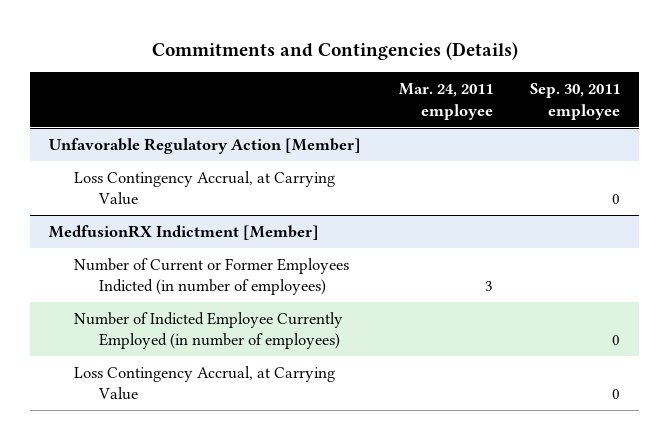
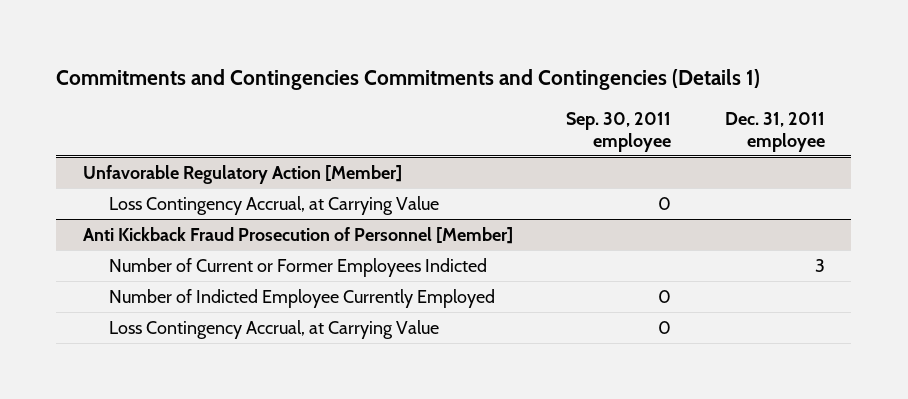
- Commitments and Contingencies (Details)
+ Commitments and Contingencies Commitments and Contingencies (Details 1)
- | Mar. 24, 2011 employee | Sep. 30, 2011 employee
+ | Sep. 30, 2011 employee | Dec. 31, 2011 employee
- MedfusionRX Indictment [Member]
- Number of Current or Former Employees Indicted (in number of employees) | 3 |
- Number of Indicted Employee Currently Employed (in number of employees) | | 0
+ Anti Kickback Fraud Prosecution of Personnel [Member]
+ Number of Current or Former Employees Indicted | | 3
+ Number of Indicted Employee Currently Employed | 0 |

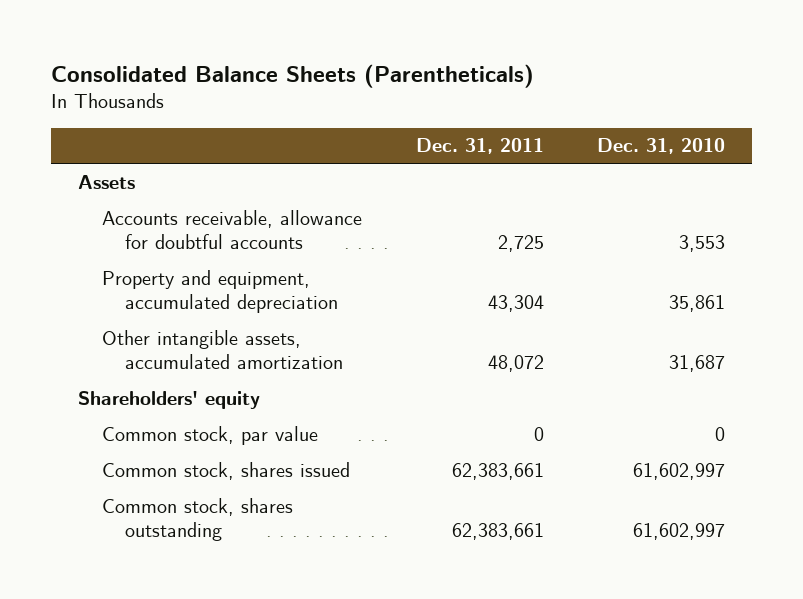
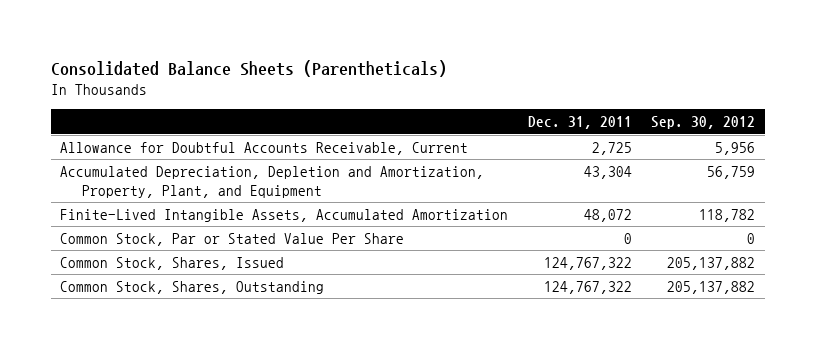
- | Dec. 31, 2011 | Dec. 31, 2010
+ | Dec. 31, 2011 | Sep. 30, 2012
- Assets
- Accounts receivable, allowance for doubtful accounts | 2,725 | 3,553
- Property and equipment, accumulated depreciation | 43,304 | 35,861
- Other intangible assets, accumulated amortization | 48,072 | 31,687
- Shareholders' equity
- Common stock, par value | 0 | 0
- Common stock, shares issued | 62,383,661 | 61,602,997
- Common stock, shares outstanding | 62,383,661 | 61,602,997
+ Allowance for Doubtful Accounts Receivable, Current | 2,725 | 5,956
+ Accumulated Depreciation, Depletion and Amortization, Property, Plant, and Equipment | 43,304 | 56,759
+ Finite-Lived Intangible Assets, Accumulated Amortization | 48,072 | 118,782
+ Common Stock, Par or Stated Value Per Share | 0 | 0
+ Common Stock, Shares, Issued | 124,767,322 | 205,137,882
+ Common Stock, Shares, Outstanding | 124,767,322 | 205,137,882

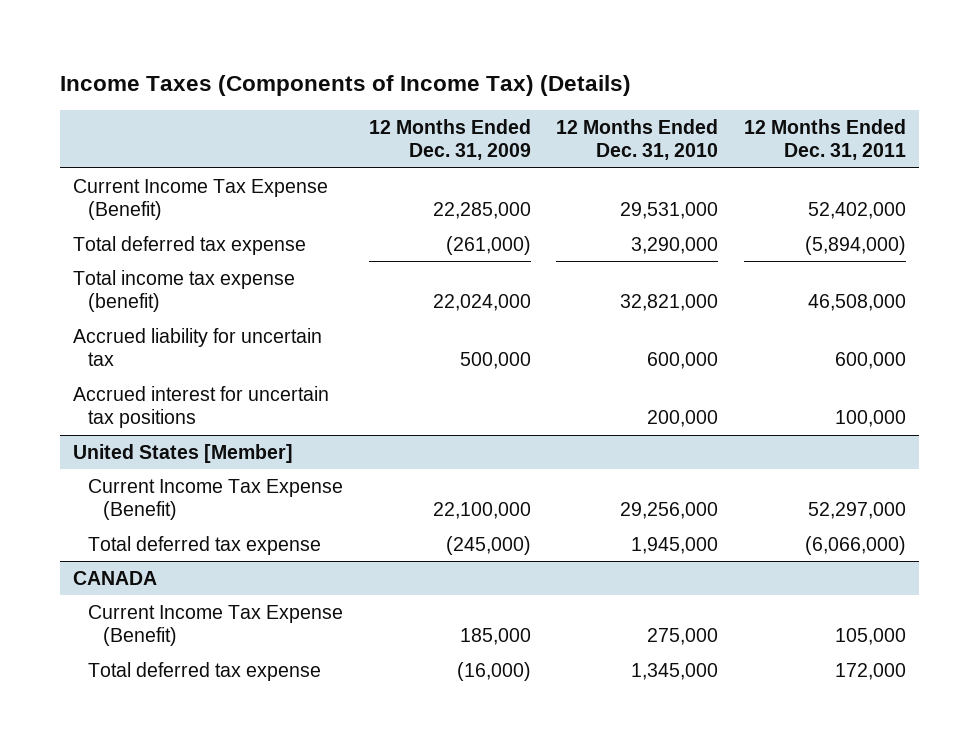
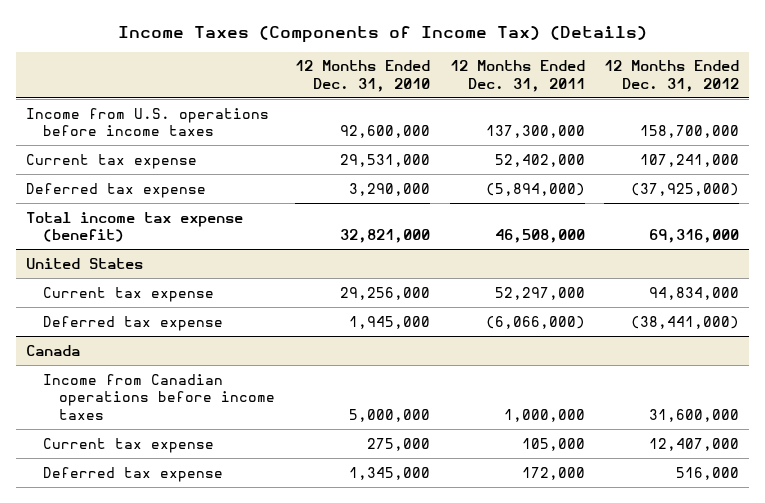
- | 12 Months Ended Dec. 31, 2009 | 12 Months Ended Dec. 31, 2010 | 12 Months Ended Dec. 31, 2011
+ | 12 Months Ended Dec. 31, 2010 | 12 Months Ended Dec. 31, 2011 | 12 Months Ended Dec. 31, 2012
- Current Income Tax Expense (Benefit) | 22,285,000 | 29,531,000 | 52,402,000
- Total deferred tax expense | (261,000) | 3,290,000 | (5,894,000)
+ Income from U.S. operations before income taxes | 92,600,000 | 137,300,000 | 158,700,000
+ Current tax expense | 29,531,000 | 52,402,000 | 107,241,000
+ Deferred tax expense | 3,290,000 | (5,894,000) | (37,925,000)
- Accrued liability for uncertain tax | 500,000 | 600,000 | 600,000
- Accrued interest for uncertain tax positions | | 200,000 | 100,000
- United States [Member]
- Current Income Tax Expense (Benefit) | 22,100,000 | 29,256,000 | 52,297,000
- Total deferred tax expense | (245,000) | 1,945,000 | (6,066,000)
- CANADA
- Current Income Tax Expense (Benefit) | 185,000 | 275,000 | 105,000
- Total deferred tax expense | (16,000) | 1,345,000 | 172,000
+ United States
+ Current tax expense | 29,256,000 | 52,297,000 | 94,834,000
+ Deferred tax expense | 1,945,000 | (6,066,000) | (38,441,000)
+ Canada
+ Income from Canadian operations before income taxes | 5,000,000 | 1,000,000 | 31,600,000
+ Current tax expense | 275,000 | 105,000 | 12,407,000
+ Deferred tax expense | 1,345,000 | 172,000 | 516,000

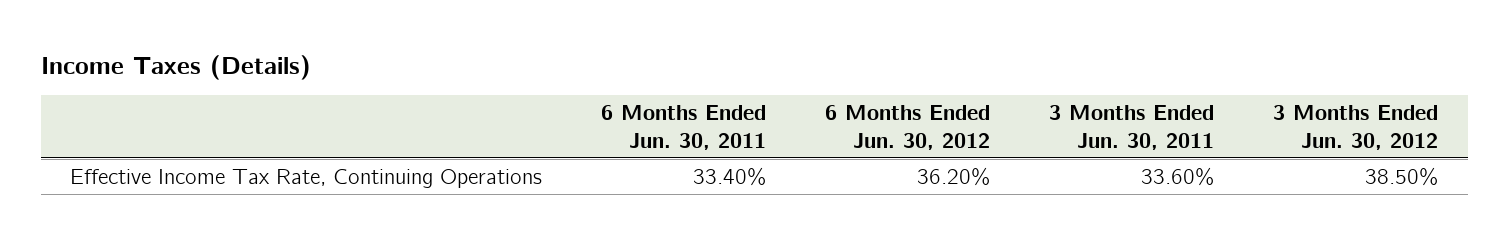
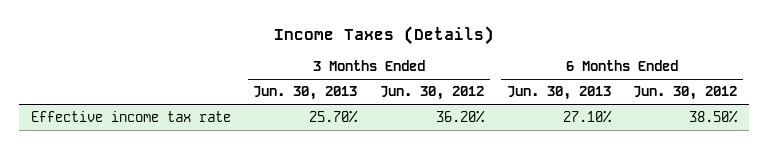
- | 6 Months Ended Jun. 30, 2011 | 6 Months Ended Jun. 30, 2012 | 3 Months Ended Jun. 30, 2011 | 3 Months Ended Jun. 30, 2012
+ | 3 Months Ended Jun. 30, 2013 | 3 Months Ended Jun. 30, 2012 | 6 Months Ended Jun. 30, 2013 | 6 Months Ended Jun. 30, 2012
- Effective Income Tax Rate, Continuing Operations | 33.40% | 36.20% | 33.60% | 38.50%
+ Effective income tax rate | 25.70% | 36.20% | 27.10% | 38.50%

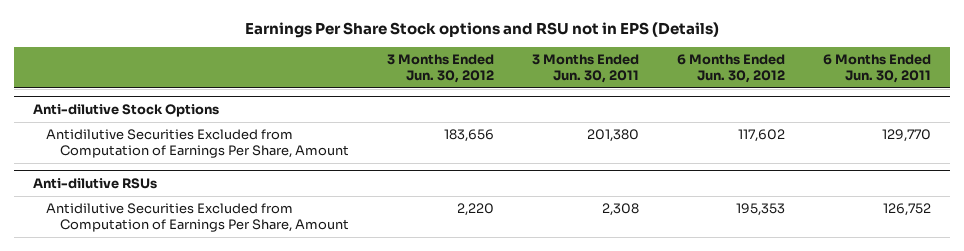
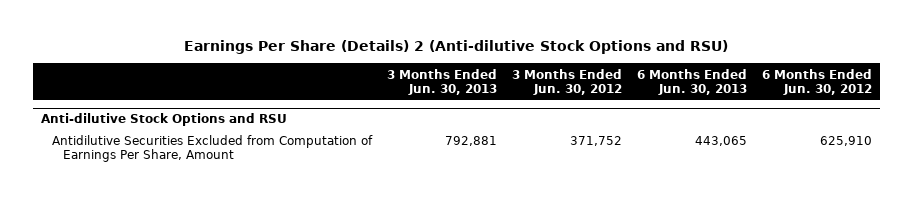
- Earnings Per Share Stock options and RSU not in EPS (Details)
+ Earnings Per Share (Details) 2 (Anti-dilutive Stock Options and RSU)
- | 3 Months Ended Jun. 30, 2012 | 3 Months Ended Jun. 30, 2011 | 6 Months Ended Jun. 30, 2012 | 6 Months Ended Jun. 30, 2011
+ | 3 Months Ended Jun. 30, 2013 | 3 Months Ended Jun. 30, 2012 | 6 Months Ended Jun. 30, 2013 | 6 Months Ended Jun. 30, 2012
- Anti-dilutive Stock Options
- Antidilutive Securities Excluded from Computation of Earnings Per Share, Amount | 183,656 | 201,380 | 117,602 | 129,770
- Anti-dilutive RSUs
- Antidilutive Securities Excluded from Computation of Earnings Per Share, Amount | 2,220 | 2,308 | 195,353 | 126,752
+ Anti-dilutive Stock Options and RSU
+ Antidilutive Securities Excluded from Computation of Earnings Per Share, Amount | 792,881 | 371,752 | 443,065 | 625,910

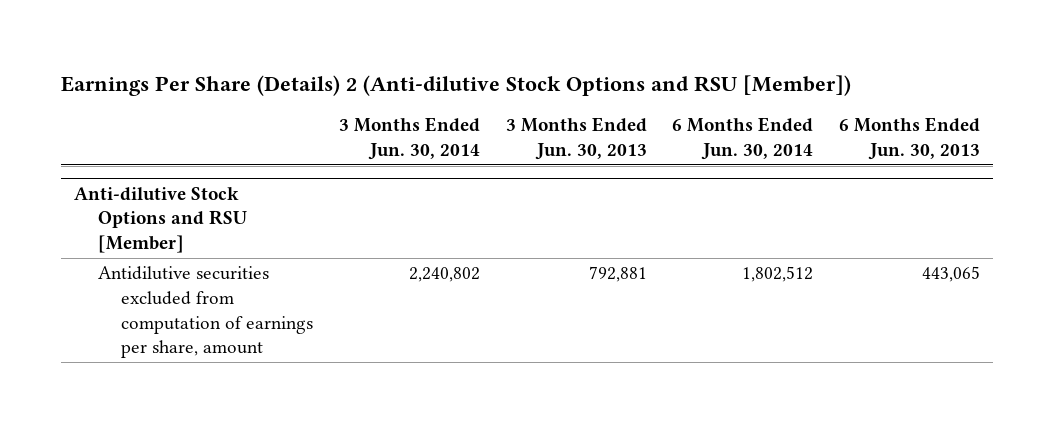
- Earnings Per Share (Details) 2 (Anti-dilutive Stock Options and RSU)
+ Earnings Per Share (Details) 2 (Anti-dilutive Stock Options and RSU [Member])
- | 3 Months Ended Jun. 30, 2013 | 3 Months Ended Jun. 30, 2012 | 6 Months Ended Jun. 30, 2013 | 6 Months Ended Jun. 30, 2012
+ | 3 Months Ended Jun. 30, 2014 | 3 Months Ended Jun. 30, 2013 | 6 Months Ended Jun. 30, 2014 | 6 Months Ended Jun. 30, 2013
- Anti-dilutive Stock Options and RSU
- Antidilutive Securities Excluded from Computation of Earnings Per Share, Amount | 792,881 | 371,752 | 443,065 | 625,910
+ Anti-dilutive Stock Options and RSU [Member]
+ Antidilutive securities excluded from computation of earnings per share, amount | 2,240,802 | 792,881 | 1,802,512 | 443,065

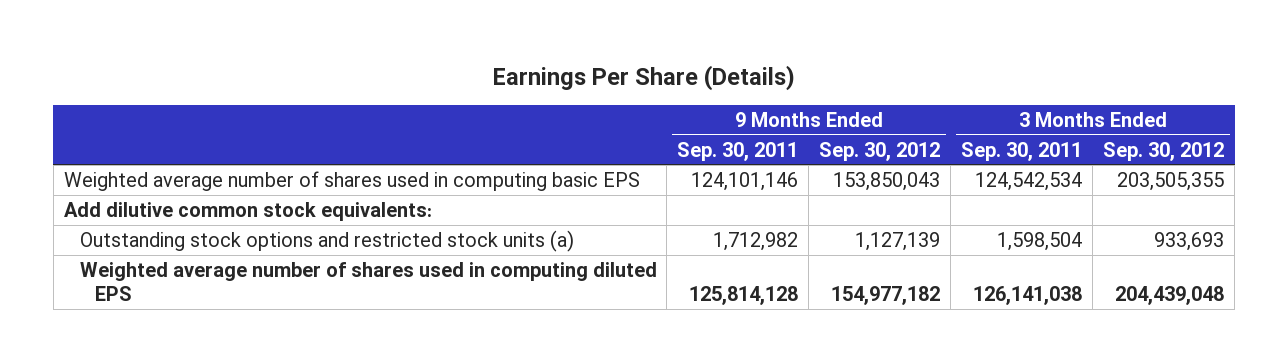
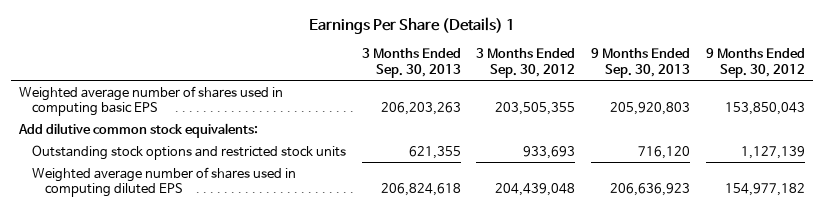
- Earnings Per Share (Details)
+ Earnings Per Share (Details) 1
- | 9 Months Ended Sep. 30, 2011 | 9 Months Ended Sep. 30, 2012 | 3 Months Ended Sep. 30, 2011 | 3 Months Ended Sep. 30, 2012
+ | 3 Months Ended Sep. 30, 2013 | 3 Months Ended Sep. 30, 2012 | 9 Months Ended Sep. 30, 2013 | 9 Months Ended Sep. 30, 2012
- Outstanding stock options and restricted stock units (a) | 1,712,982 | 1,127,139 | 1,598,504 | 933,693
+ Outstanding stock options and restricted stock units | 621,355 | 933,693 | 716,120 | 1,127,139

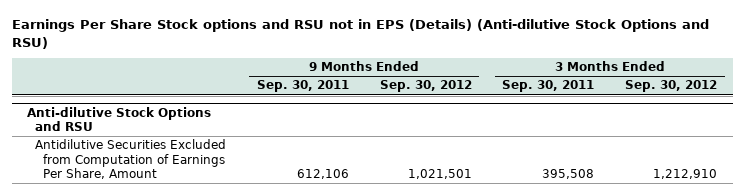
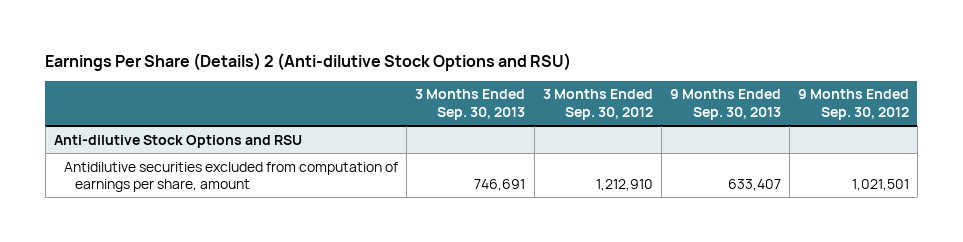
- Earnings Per Share Stock options and RSU not in EPS (Details) (Anti-dilutive Stock Options and RSU)
+ Earnings Per Share (Details) 2 (Anti-dilutive Stock Options and RSU)
- | 9 Months Ended Sep. 30, 2011 | 9 Months Ended Sep. 30, 2012 | 3 Months Ended Sep. 30, 2011 | 3 Months Ended Sep. 30, 2012
+ | 3 Months Ended Sep. 30, 2013 | 3 Months Ended Sep. 30, 2012 | 9 Months Ended Sep. 30, 2013 | 9 Months Ended Sep. 30, 2012
@ Anti-dilutive Stock Options and RSU
- Antidilutive Securities Excluded from Computation of Earnings Per Share, Amount | 612,106 | 1,021,501 | 395,508 | 1,212,910
+ Antidilutive securities excluded from computation of earnings per share, amount | 746,691 | 1,212,910 | 633,407 | 1,021,501

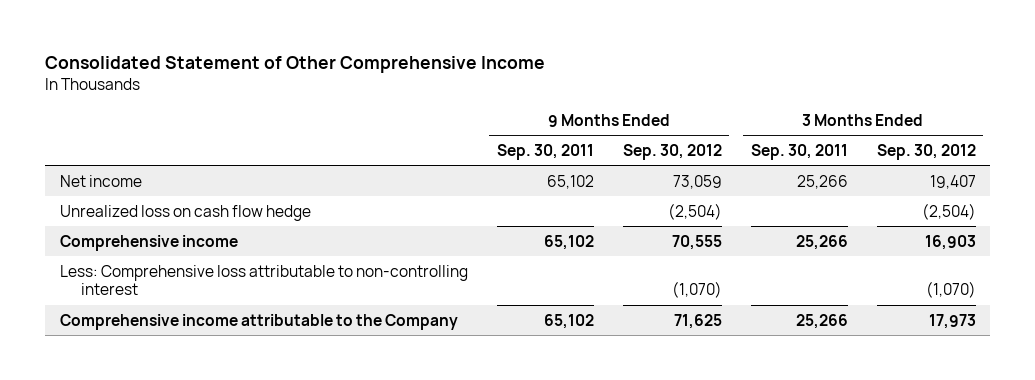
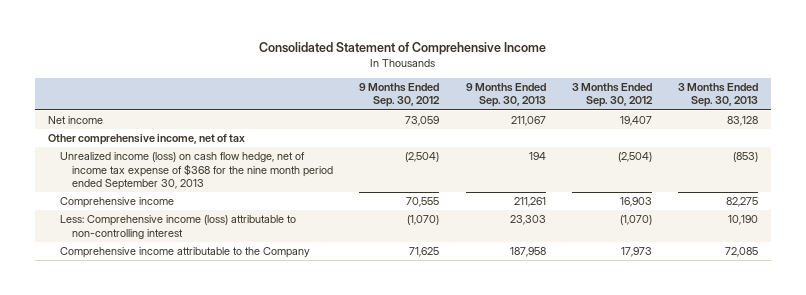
- Consolidated Statement of Other Comprehensive Income
+ Consolidated Statement of Comprehensive Income
- | 9 Months Ended Sep. 30, 2011 | 9 Months Ended Sep. 30, 2012 | 3 Months Ended Sep. 30, 2011 | 3 Months Ended Sep. 30, 2012
+ | 9 Months Ended Sep. 30, 2012 | 9 Months Ended Sep. 30, 2013 | 3 Months Ended Sep. 30, 2012 | 3 Months Ended Sep. 30, 2013
- Unrealized loss on cash flow hedge | | (2,504) | | (2,504)
+ Other comprehensive income, net of tax
+ Unrealized income (loss) on cash flow hedge, net of income tax expense of $368 for the nine month period ended September 30, 2013 | (2,504) | 194 | (2,504) | (853)
- Less: Comprehensive loss attributable to non-controlling interest | | (1,070) | | (1,070)
+ Less: Comprehensive income (loss) attributable to non-controlling interest | (1,070) | 23,303 | (1,070) | 10,190

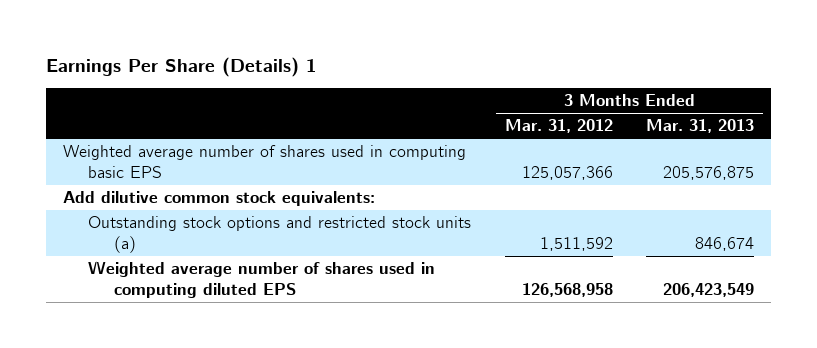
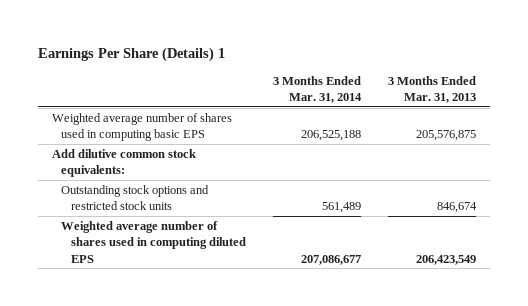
- | 3 Months Ended Mar. 31, 2012 | 3 Months Ended Mar. 31, 2013
+ | 3 Months Ended Mar. 31, 2014 | 3 Months Ended Mar. 31, 2013
- Outstanding stock options and restricted stock units (a) | 1,511,592 | 846,674
+ Outstanding stock options and restricted stock units | 561,489 | 846,674

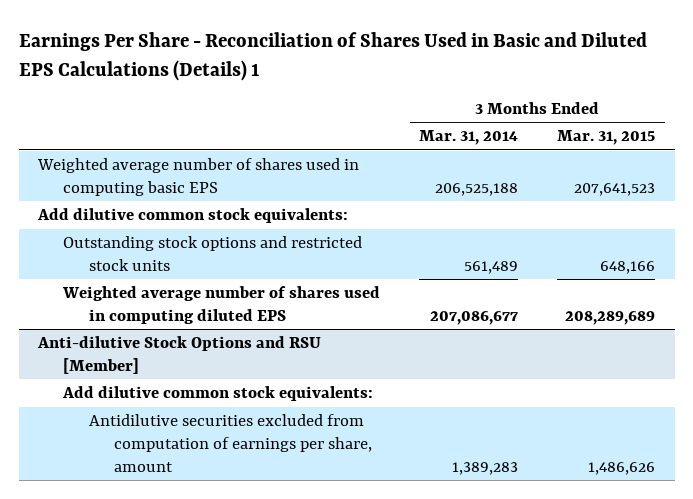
- Earnings Per Share (Details) 1
+ Earnings Per Share - Reconciliation of Shares Used in Basic and Diluted EPS Calculations (Details) 1
- | 3 Months Ended Mar. 31, 2014 | 3 Months Ended Mar. 31, 2013
+ | 3 Months Ended Mar. 31, 2014 | 3 Months Ended Mar. 31, 2015
+ Anti-dilutive Stock Options and RSU [Member]
+ Add dilutive common stock equivalents:
+ Antidilutive securities excluded from computation of earnings per share, amount | 1,389,283 | 1,486,626

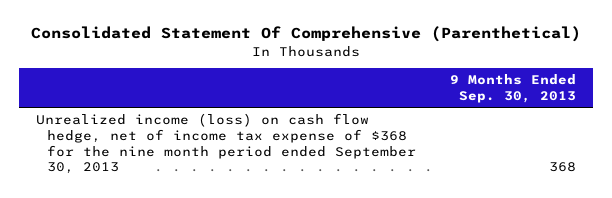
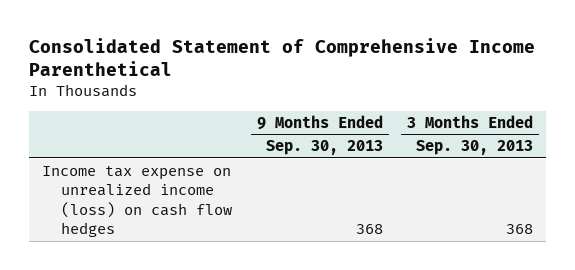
- Consolidated Statement Of Comprehensive (Parenthetical)
+ Consolidated Statement of Comprehensive Income Parenthetical
- | 9 Months Ended Sep. 30, 2013
+ | 9 Months Ended Sep. 30, 2013 | 3 Months Ended Sep. 30, 2013
- Unrealized income (loss) on cash flow hedge, net of income tax expense of $368 for the nine month period ended September 30, 2013 | 368
+ Income tax expense on unrealized income (loss) on cash flow hedges | 368 | 368

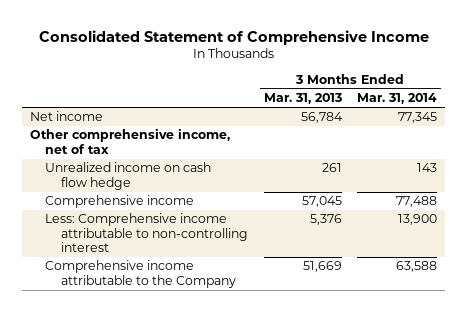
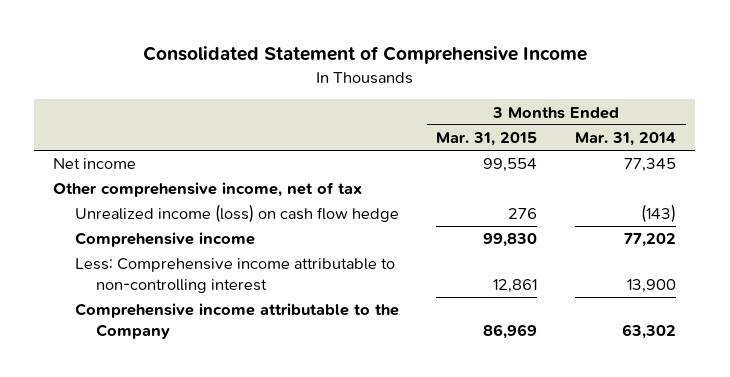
- | 3 Months Ended Mar. 31, 2013 | 3 Months Ended Mar. 31, 2014
+ | 3 Months Ended Mar. 31, 2015 | 3 Months Ended Mar. 31, 2014
- Unrealized income on cash flow hedge | 261 | 143
- Comprehensive income | 57,045 | 77,488
+ Unrealized income (loss) on cash flow hedge | 276 | (143)
+ Comprehensive income | 99,830 | 77,202
- Comprehensive income attributable to the Company | 51,669 | 63,588
+ Comprehensive income attributable to the Company | 86,969 | 63,302

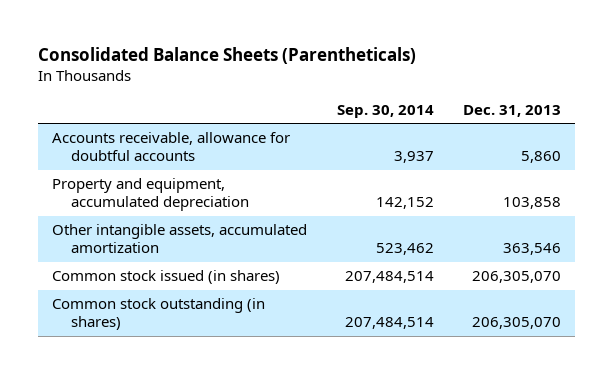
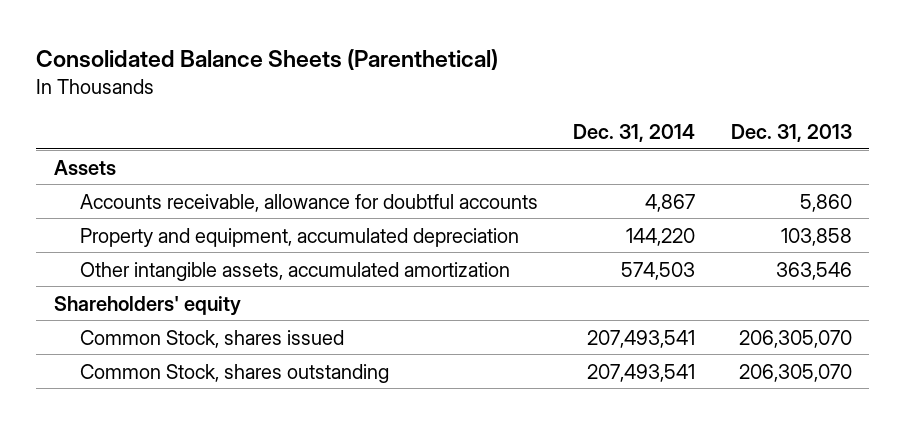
- Consolidated Balance Sheets (Parentheticals)
+ Consolidated Balance Sheets (Parenthetical)
- | Sep. 30, 2014 | Dec. 31, 2013
+ | Dec. 31, 2014 | Dec. 31, 2013
+ Assets
- Common stock issued (in shares) | 207,484,514 | 206,305,070
- Common stock outstanding (in shares) | 207,484,514 | 206,305,070
+ Shareholders' equity
+ Common Stock, shares issued | 207,493,541 | 206,305,070
+ Common Stock, shares outstanding | 207,493,541 | 206,305,070

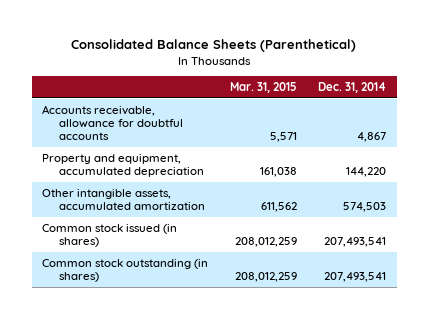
- | Dec. 31, 2014 | Dec. 31, 2013
+ | Mar. 31, 2015 | Dec. 31, 2014
- Assets
- Shareholders' equity
- Common Stock, shares issued | 207,493,541 | 206,305,070
- Common Stock, shares outstanding | 207,493,541 | 206,305,070
+ Common stock issued (in shares) | 208,012,259 | 207,493,541
+ Common stock outstanding (in shares) | 208,012,259 | 207,493,541

